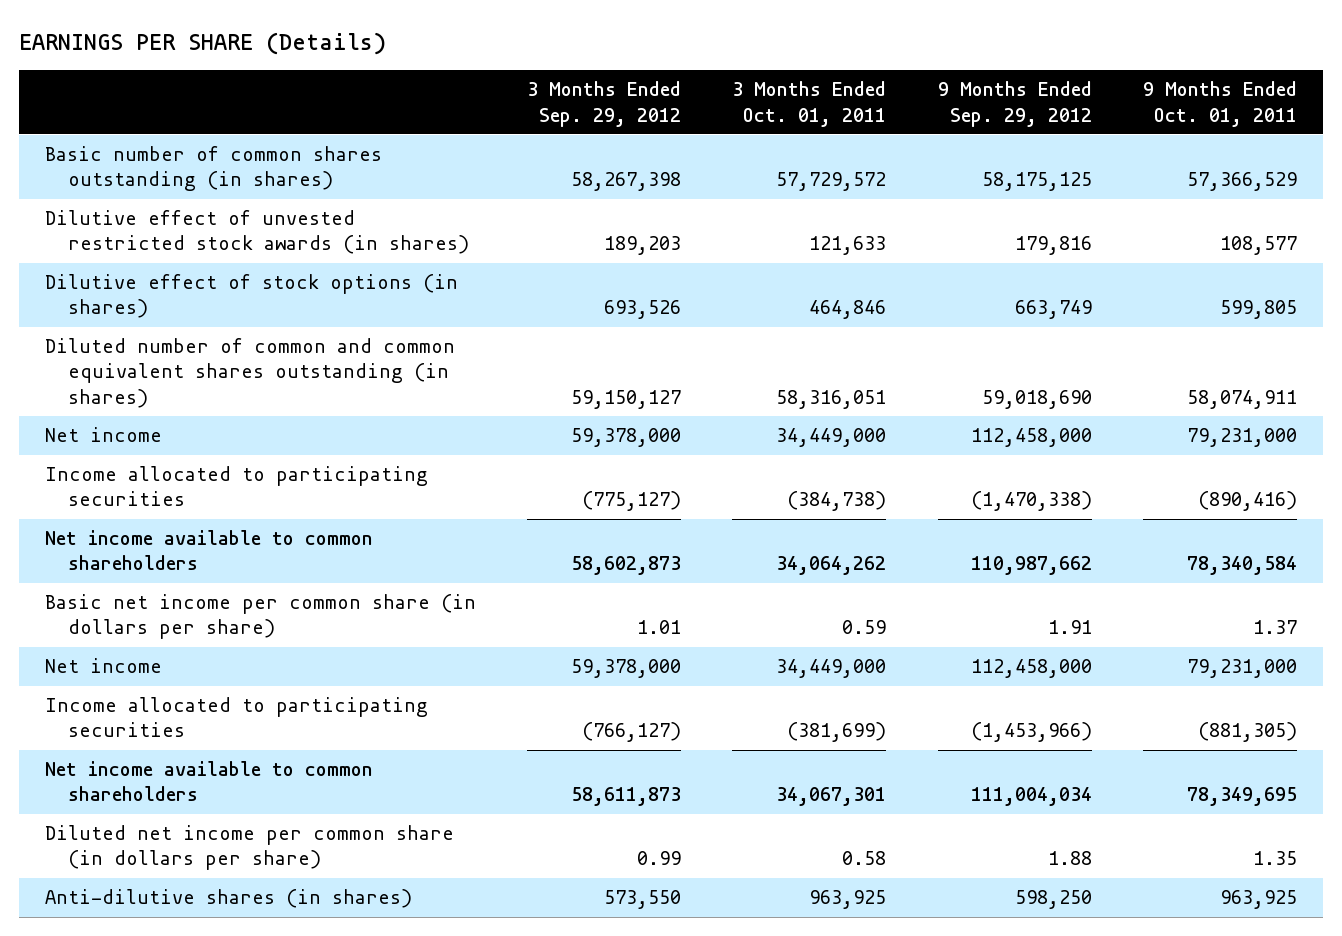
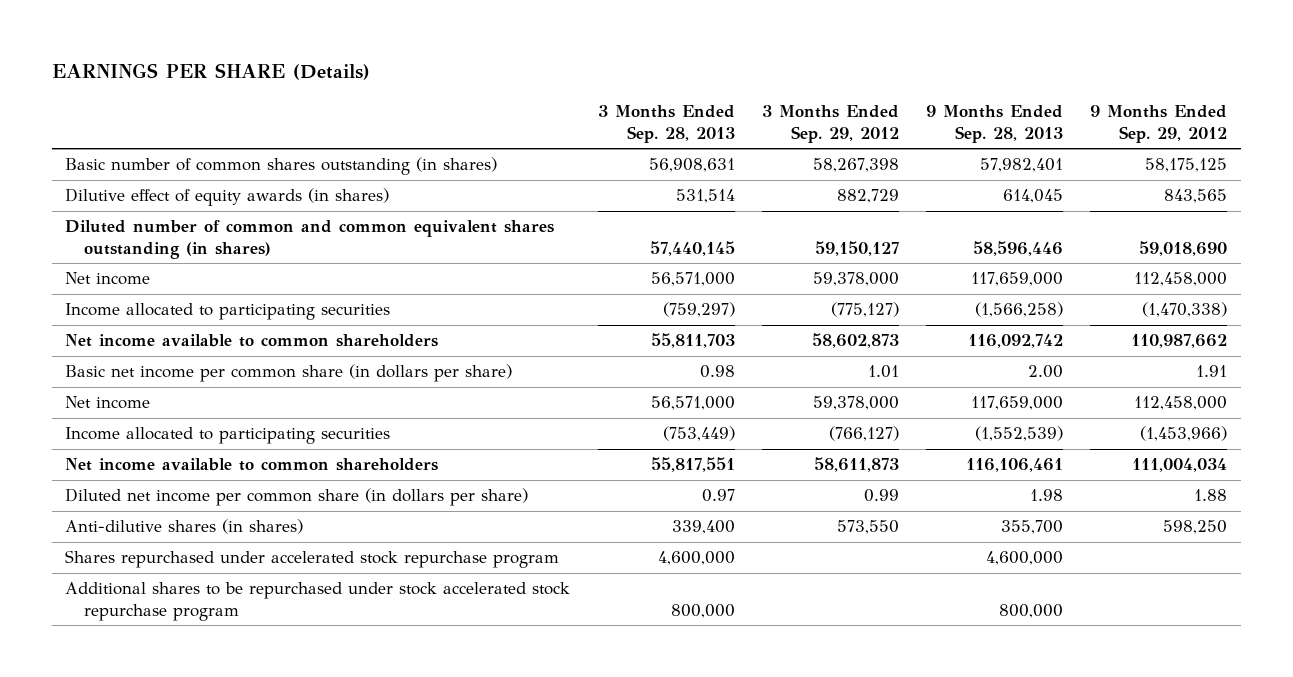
- | 3 Months Ended Sep. 29, 2012 | 3 Months Ended Oct. 01, 2011 | 9 Months Ended Sep. 29, 2012 | 9 Months Ended Oct. 01, 2011
+ | 3 Months Ended Sep. 28, 2013 | 3 Months Ended Sep. 29, 2012 | 9 Months Ended Sep. 28, 2013 | 9 Months Ended Sep. 29, 2012
- Dilutive effect of unvested restricted stock awards (in shares) | 189,203 | 121,633 | 179,816 | 108,577
- Dilutive effect of stock options (in shares) | 693,526 | 464,846 | 663,749 | 599,805
+ Dilutive effect of equity awards (in shares) | 531,514 | 882,729 | 614,045 | 843,565
+ Shares repurchased under accelerated stock repurchase program | 4,600,000 | | 4,600,000 |
+ Additional shares to be repurchased under stock accelerated stock repurchase program | 800,000 | | 800,000 |

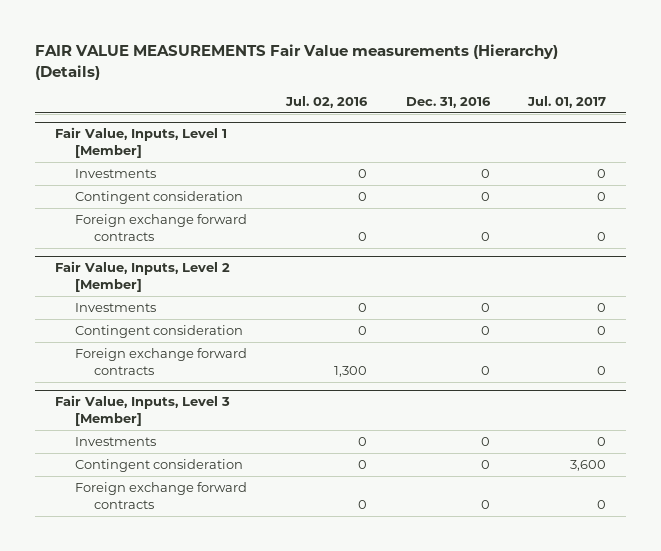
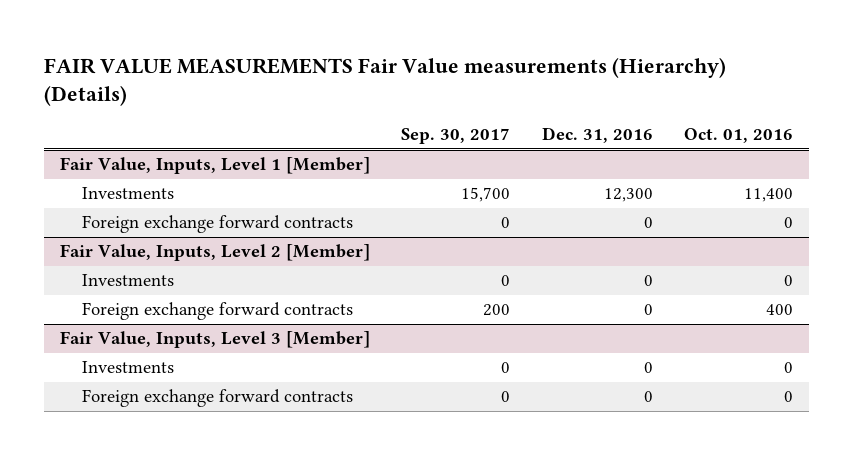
- | Jul. 02, 2016 | Dec. 31, 2016 | Jul. 01, 2017
+ | Sep. 30, 2017 | Dec. 31, 2016 | Oct. 01, 2016
@ Fair Value, Inputs, Level 1 [Member]
- Investments | 0 | 0 | 0
- Contingent consideration | 0 | 0 | 0
+ Investments | 15,700 | 12,300 | 11,400
@ Fair Value, Inputs, Level 2 [Member]
- Contingent consideration | 0 | 0 | 0
@ Fair Value, Inputs, Level 3 [Member]
- Contingent consideration | 0 | 0 | 3,600

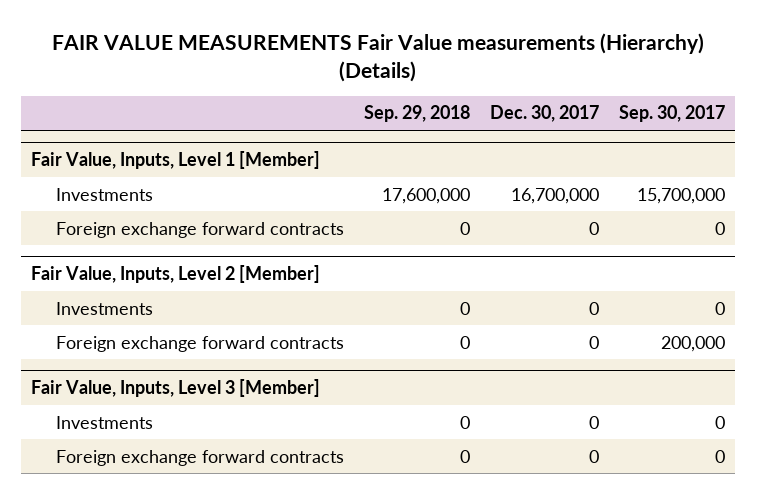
- | Sep. 30, 2017 | Dec. 31, 2016 | Oct. 01, 2016
+ | Sep. 29, 2018 | Dec. 30, 2017 | Sep. 30, 2017
@ Fair Value, Inputs, Level 1 [Member]
- Investments | 15,700 | 12,300 | 11,400
+ Investments | 17,600,000 | 16,700,000 | 15,700,000
@ Fair Value, Inputs, Level 2 [Member]
- Foreign exchange forward contracts | 200 | 0 | 400
+ Foreign exchange forward contracts | 0 | 0 | 200,000

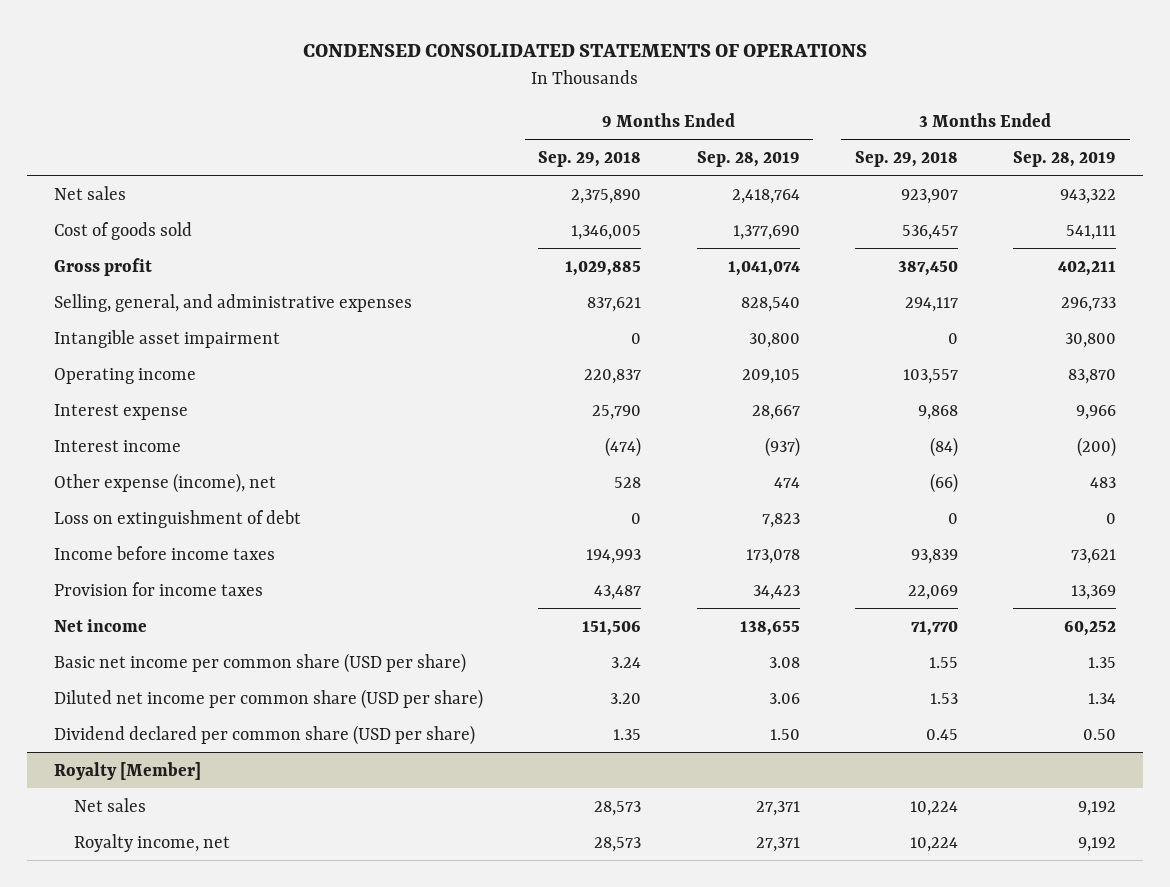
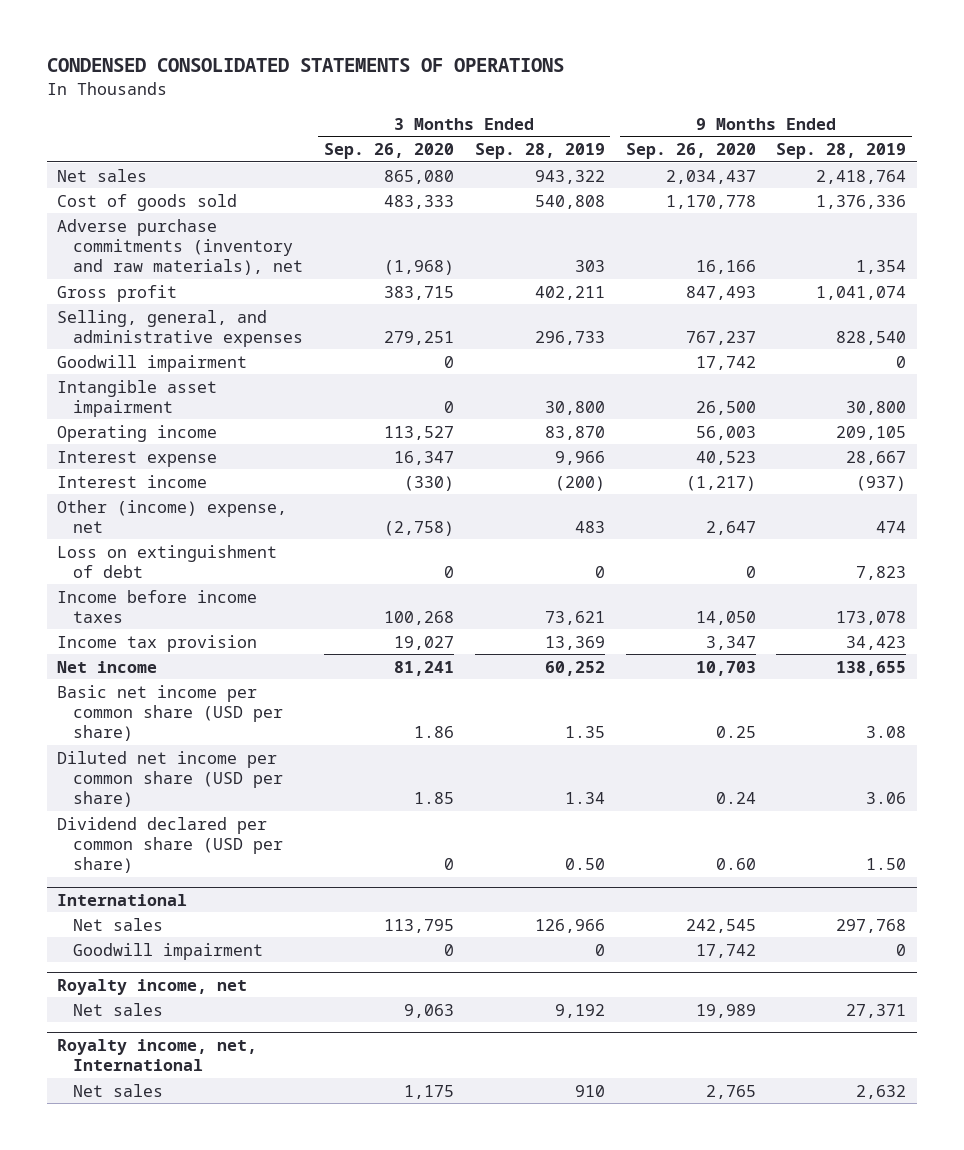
- | 9 Months Ended Sep. 29, 2018 | 9 Months Ended Sep. 28, 2019 | 3 Months Ended Sep. 29, 2018 | 3 Months Ended Sep. 28, 2019
+ | 3 Months Ended Sep. 26, 2020 | 3 Months Ended Sep. 28, 2019 | 9 Months Ended Sep. 26, 2020 | 9 Months Ended Sep. 28, 2019
- Cost of goods sold | 1,346,005 | 1,377,690 | 536,457 | 541,111
+ Cost of goods sold | 483,333 | 540,808 | 1,170,778 | 1,376,336
+ Adverse purchase commitments (inventory and raw materials), net | (1,968) | 303 | 16,166 | 1,354
+ Goodwill impairment | 0 | | 17,742 | 0
- Other expense (income), net | 528 | 474 | (66) | 483
+ Other (income) expense, net | (2,758) | 483 | 2,647 | 474
- Provision for income taxes | 43,487 | 34,423 | 22,069 | 13,369
+ Income tax provision | 19,027 | 13,369 | 3,347 | 34,423
- Royalty [Member]
+ International
+ Net sales | 113,795 | 126,966 | 242,545 | 297,768
+ Goodwill impairment | 0 | 0 | 17,742 | 0
+ Royalty income, net
- Royalty income, net | 28,573 | 27,371 | 10,224 | 9,192
+ Royalty income, net, International
+ Net sales | 1,175 | 910 | 2,765 | 2,632

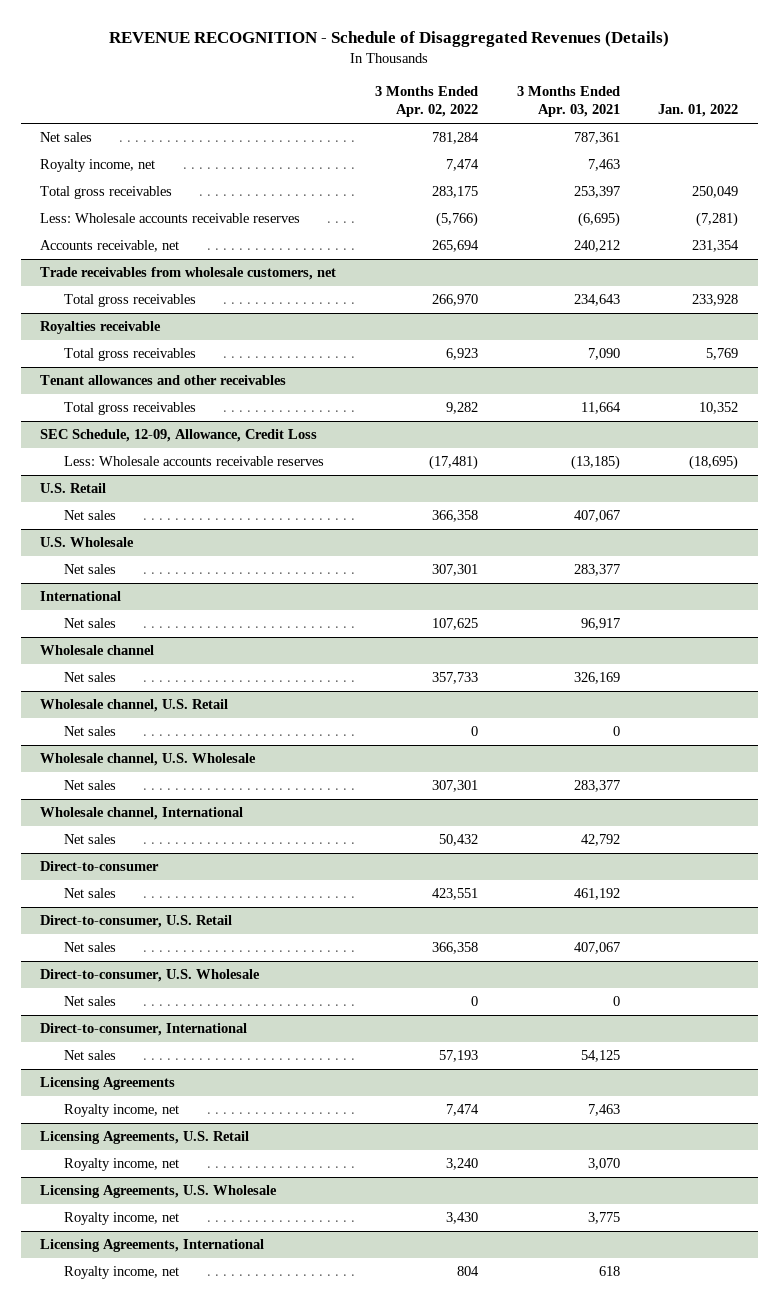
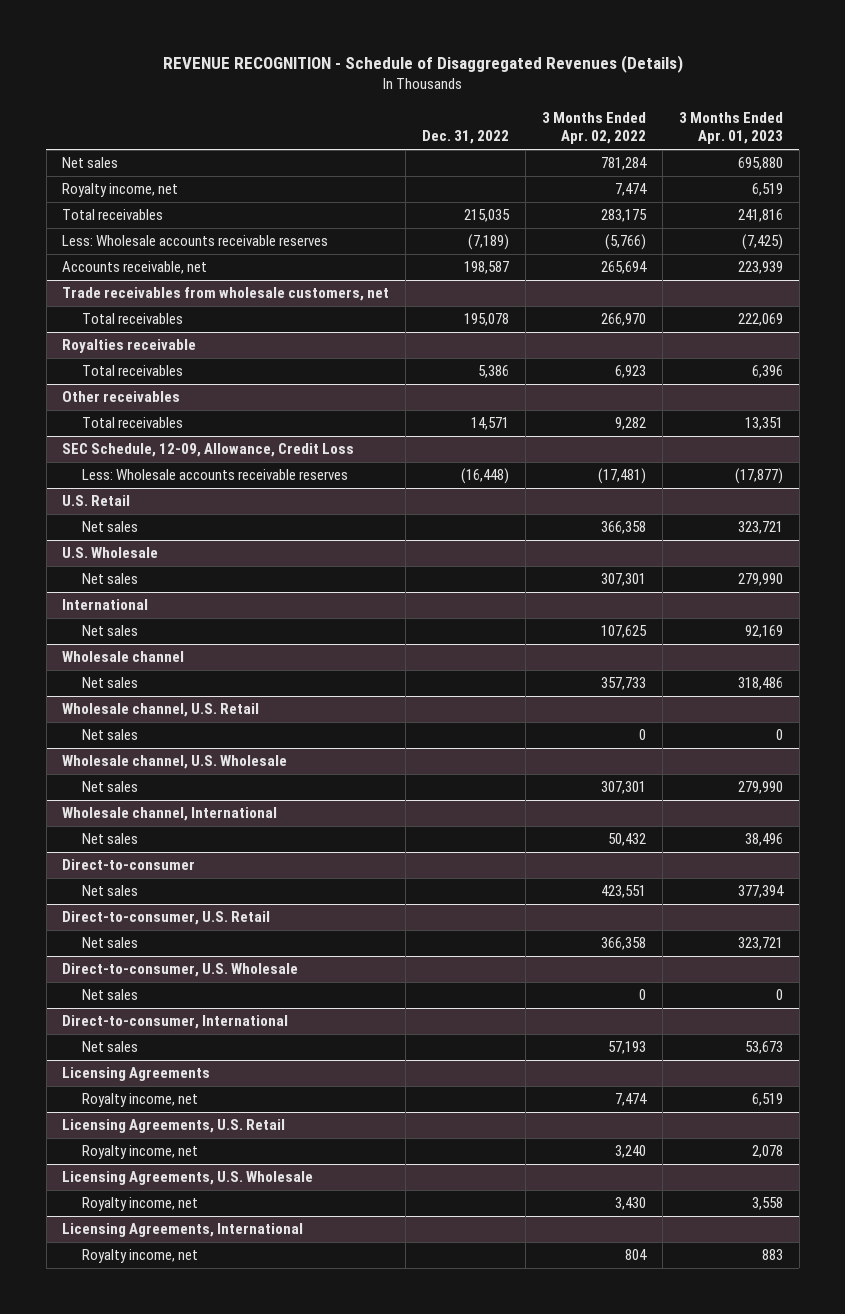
- | 3 Months Ended Apr. 02, 2022 | 3 Months Ended Apr. 03, 2021 | Jan. 01, 2022
+ | Dec. 31, 2022 | 3 Months Ended Apr. 02, 2022 | 3 Months Ended Apr. 01, 2023
- Total gross receivables | 283,175 | 253,397 | 250,049
+ Total receivables | 215,035 | 283,175 | 241,816
@ Trade receivables from wholesale customers, net
- Total gross receivables | 266,970 | 234,643 | 233,928
+ Total receivables | 195,078 | 266,970 | 222,069
@ Royalties receivable
- Total gross receivables | 6,923 | 7,090 | 5,769
- Tenant allowances and other receivables
- Total gross receivables | 9,282 | 11,664 | 10,352
@ Royalties receivable
+ Total receivables | 5,386 | 6,923 | 6,396
+ Other receivables
+ Total receivables | 14,571 | 9,282 | 13,351

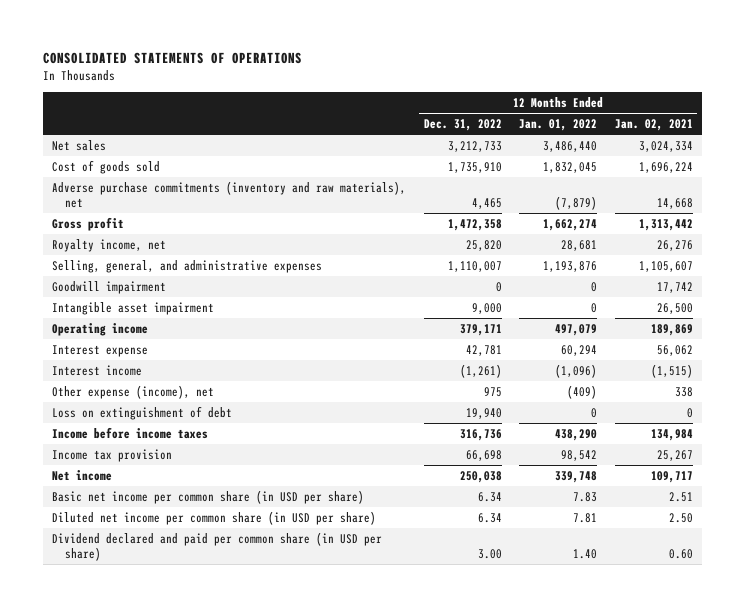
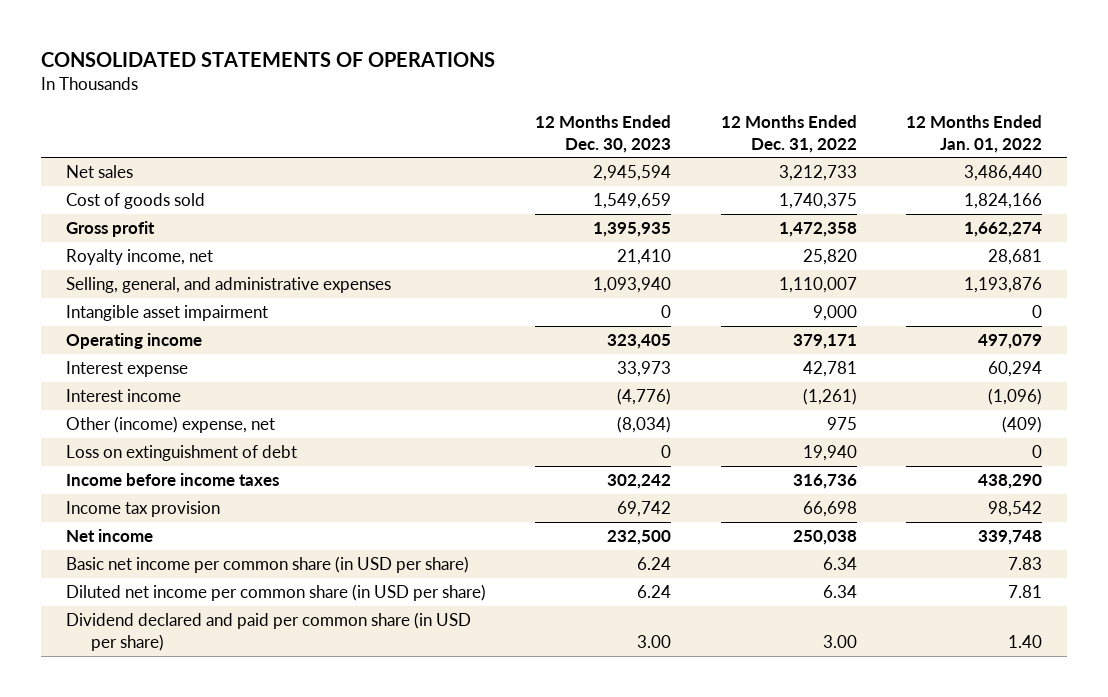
- | 12 Months Ended Dec. 31, 2022 | 12 Months Ended Jan. 01, 2022 | 12 Months Ended Jan. 02, 2021
+ | 12 Months Ended Dec. 30, 2023 | 12 Months Ended Dec. 31, 2022 | 12 Months Ended Jan. 01, 2022
- Cost of goods sold | 1,735,910 | 1,832,045 | 1,696,224
- Adverse purchase commitments (inventory and raw materials), net | 4,465 | (7,879) | 14,668
+ Cost of goods sold | 1,549,659 | 1,740,375 | 1,824,166
- Goodwill impairment | 0 | 0 | 17,742
- Other expense (income), net | 975 | (409) | 338
+ Other (income) expense, net | (8,034) | 975 | (409)

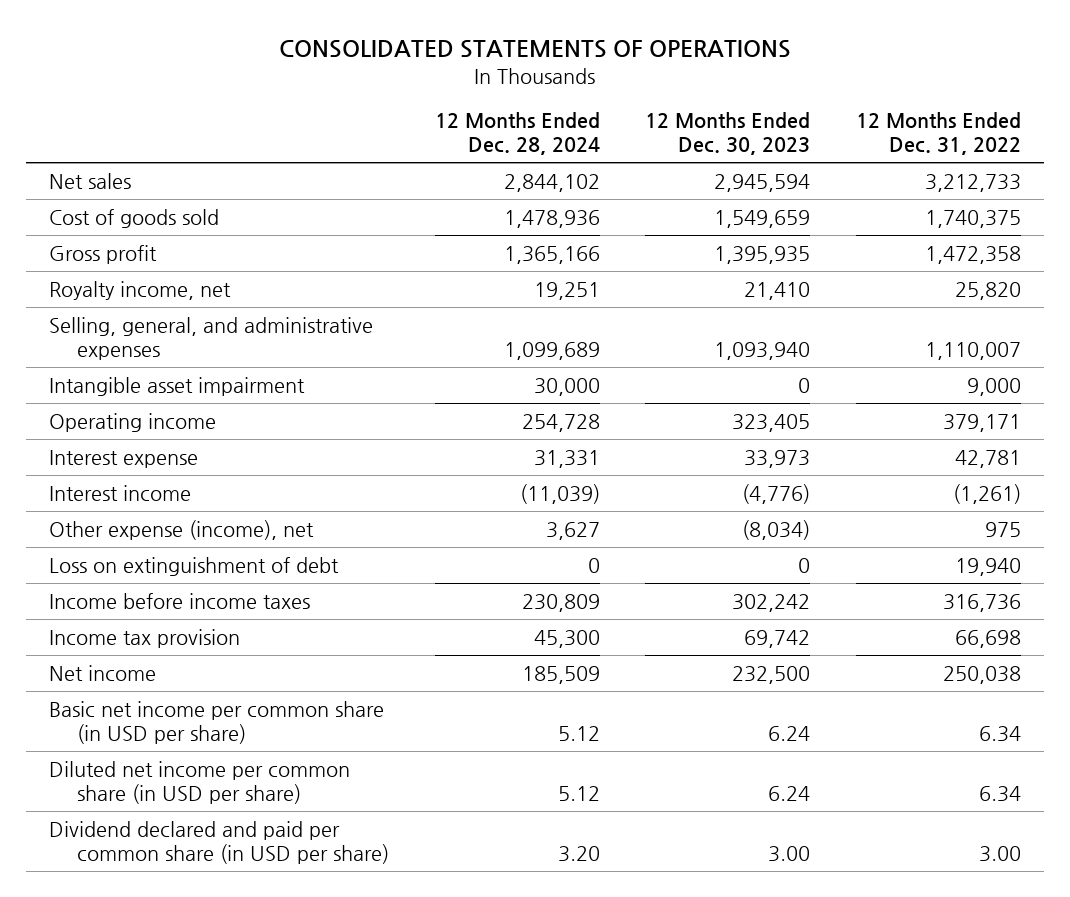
- | 12 Months Ended Dec. 30, 2023 | 12 Months Ended Dec. 31, 2022 | 12 Months Ended Jan. 01, 2022
+ | 12 Months Ended Dec. 28, 2024 | 12 Months Ended Dec. 30, 2023 | 12 Months Ended Dec. 31, 2022
- Other (income) expense, net | (8,034) | 975 | (409)
+ Other expense (income), net | 3,627 | (8,034) | 975

